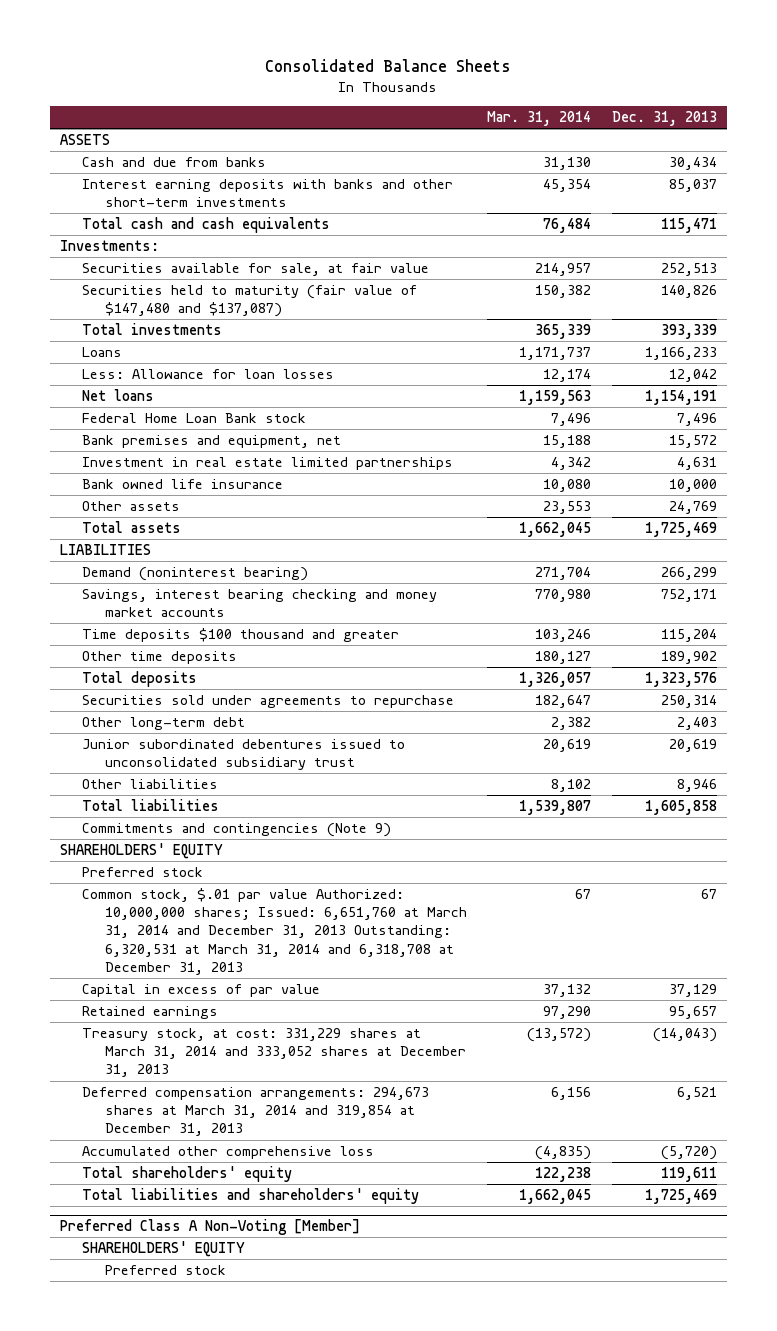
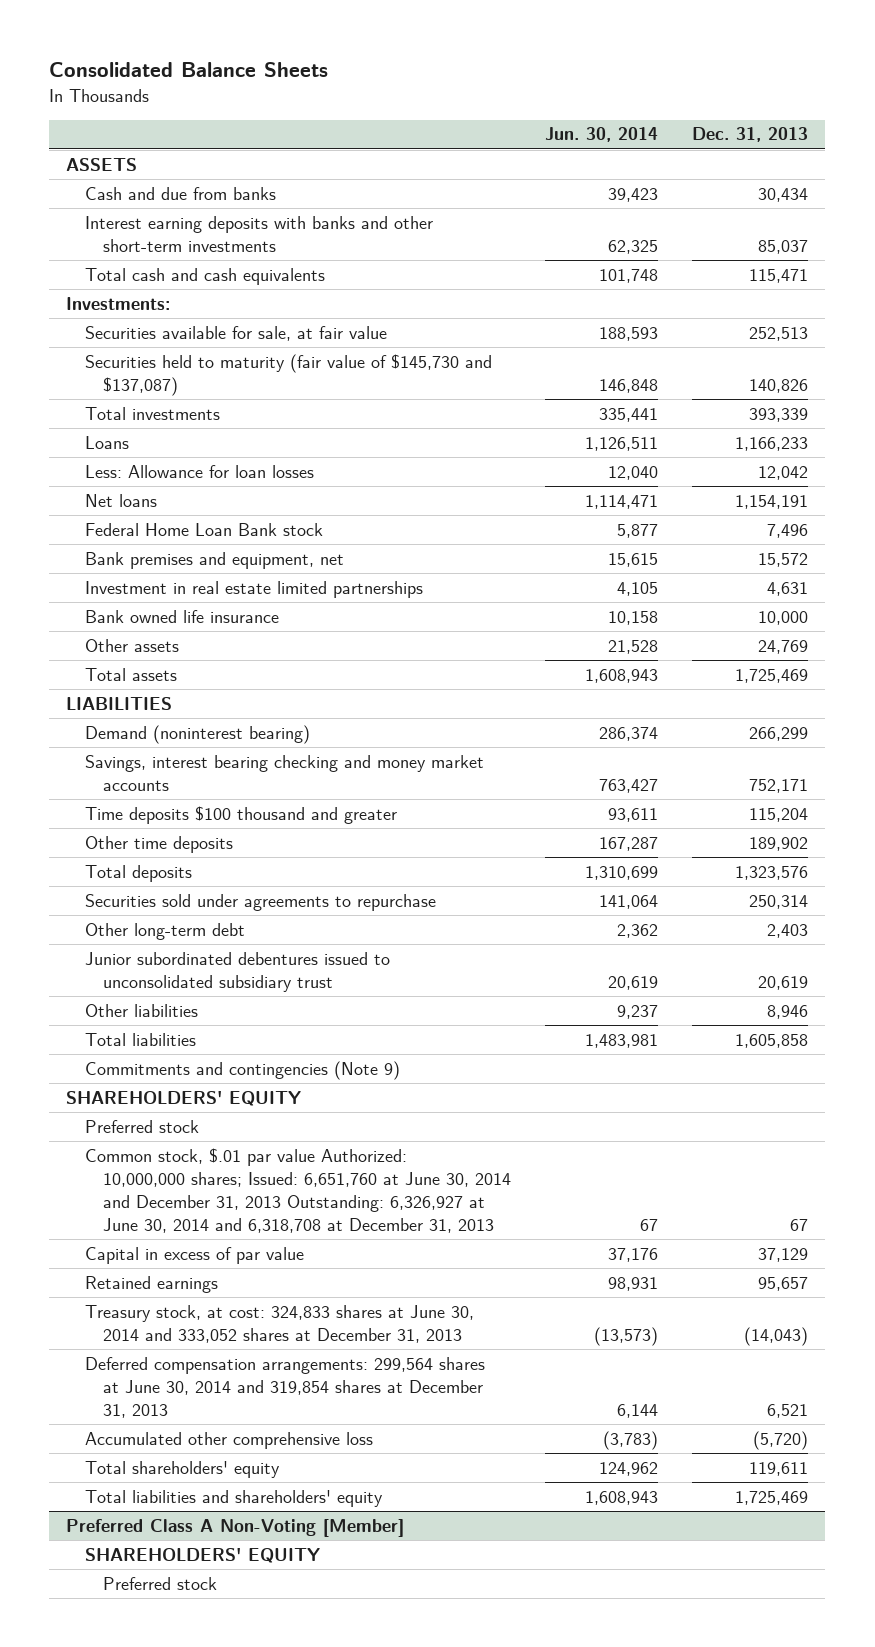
- | Mar. 31, 2014 | Dec. 31, 2013
+ | Jun. 30, 2014 | Dec. 31, 2013
- Securities held to maturity (fair value of $147,480 and $137,087) | 150,382 | 140,826
+ Securities held to maturity (fair value of $145,730 and $137,087) | 146,848 | 140,826
- Common stock, $.01 par value Authorized: 10,000,000 shares; Issued: 6,651,760 at March 31, 2014 and December 31, 2013 Outstanding: 6,320,531 at March 31, 2014 and 6,318,708 at December 31, 2013 | 67 | 67
+ Common stock, $.01 par value Authorized: 10,000,000 shares; Issued: 6,651,760 at June 30, 2014 and December 31, 2013 Outstanding: 6,326,927 at June 30, 2014 and 6,318,708 at December 31, 2013 | 67 | 67
- Treasury stock, at cost: 331,229 shares at March 31, 2014 and 333,052 shares at December 31, 2013 | (13,572) | (14,043)
- Deferred compensation arrangements: 294,673 shares at March 31, 2014 and 319,854 at December 31, 2013 | 6,156 | 6,521
+ Treasury stock, at cost: 324,833 shares at June 30, 2014 and 333,052 shares at December 31, 2013 | (13,573) | (14,043)
+ Deferred compensation arrangements: 299,564 shares at June 30, 2014 and 319,854 shares at December 31, 2013 | 6,144 | 6,521

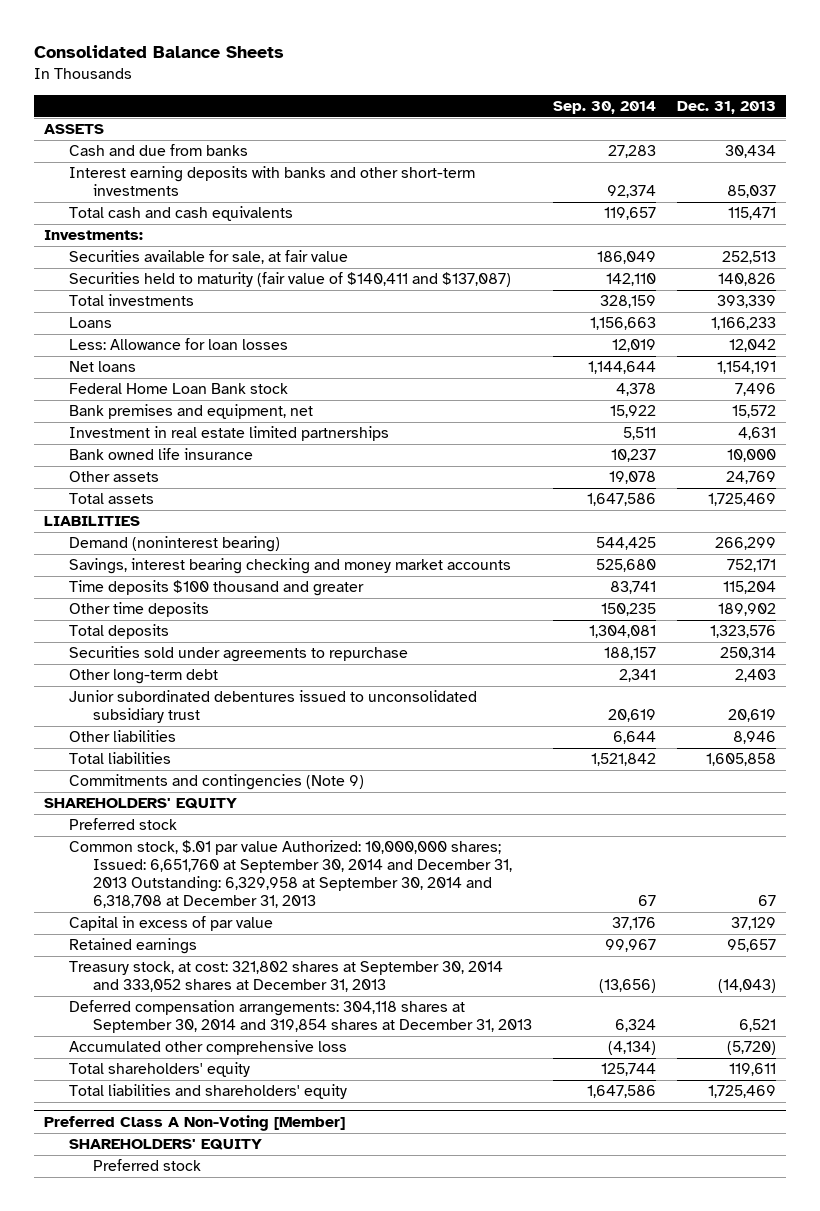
- | Jun. 30, 2014 | Dec. 31, 2013
+ | Sep. 30, 2014 | Dec. 31, 2013
- Securities held to maturity (fair value of $145,730 and $137,087) | 146,848 | 140,826
+ Securities held to maturity (fair value of $140,411 and $137,087) | 142,110 | 140,826
- Common stock, $.01 par value Authorized: 10,000,000 shares; Issued: 6,651,760 at June 30, 2014 and December 31, 2013 Outstanding: 6,326,927 at June 30, 2014 and 6,318,708 at December 31, 2013 | 67 | 67
+ Common stock, $.01 par value Authorized: 10,000,000 shares; Issued: 6,651,760 at September 30, 2014 and December 31, 2013 Outstanding: 6,329,958 at September 30, 2014 and 6,318,708 at December 31, 2013 | 67 | 67
- Treasury stock, at cost: 324,833 shares at June 30, 2014 and 333,052 shares at December 31, 2013 | (13,573) | (14,043)
- Deferred compensation arrangements: 299,564 shares at June 30, 2014 and 319,854 shares at December 31, 2013 | 6,144 | 6,521
+ Treasury stock, at cost: 321,802 shares at September 30, 2014 and 333,052 shares at December 31, 2013 | (13,656) | (14,043)
+ Deferred compensation arrangements: 304,118 shares at September 30, 2014 and 319,854 shares at December 31, 2013 | 6,324 | 6,521

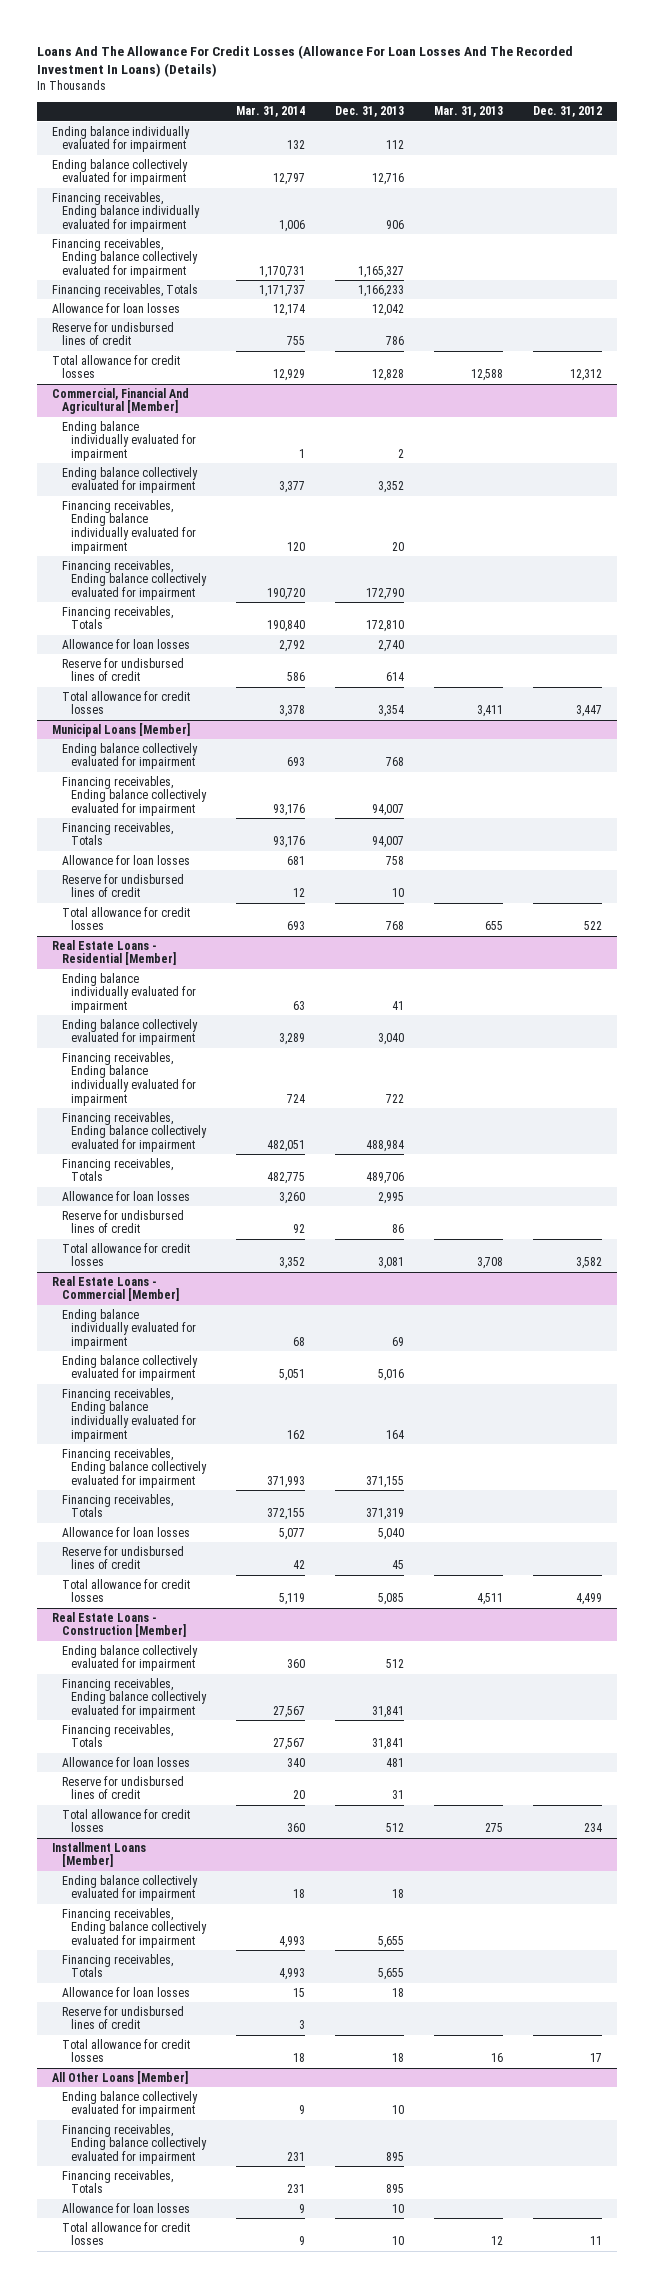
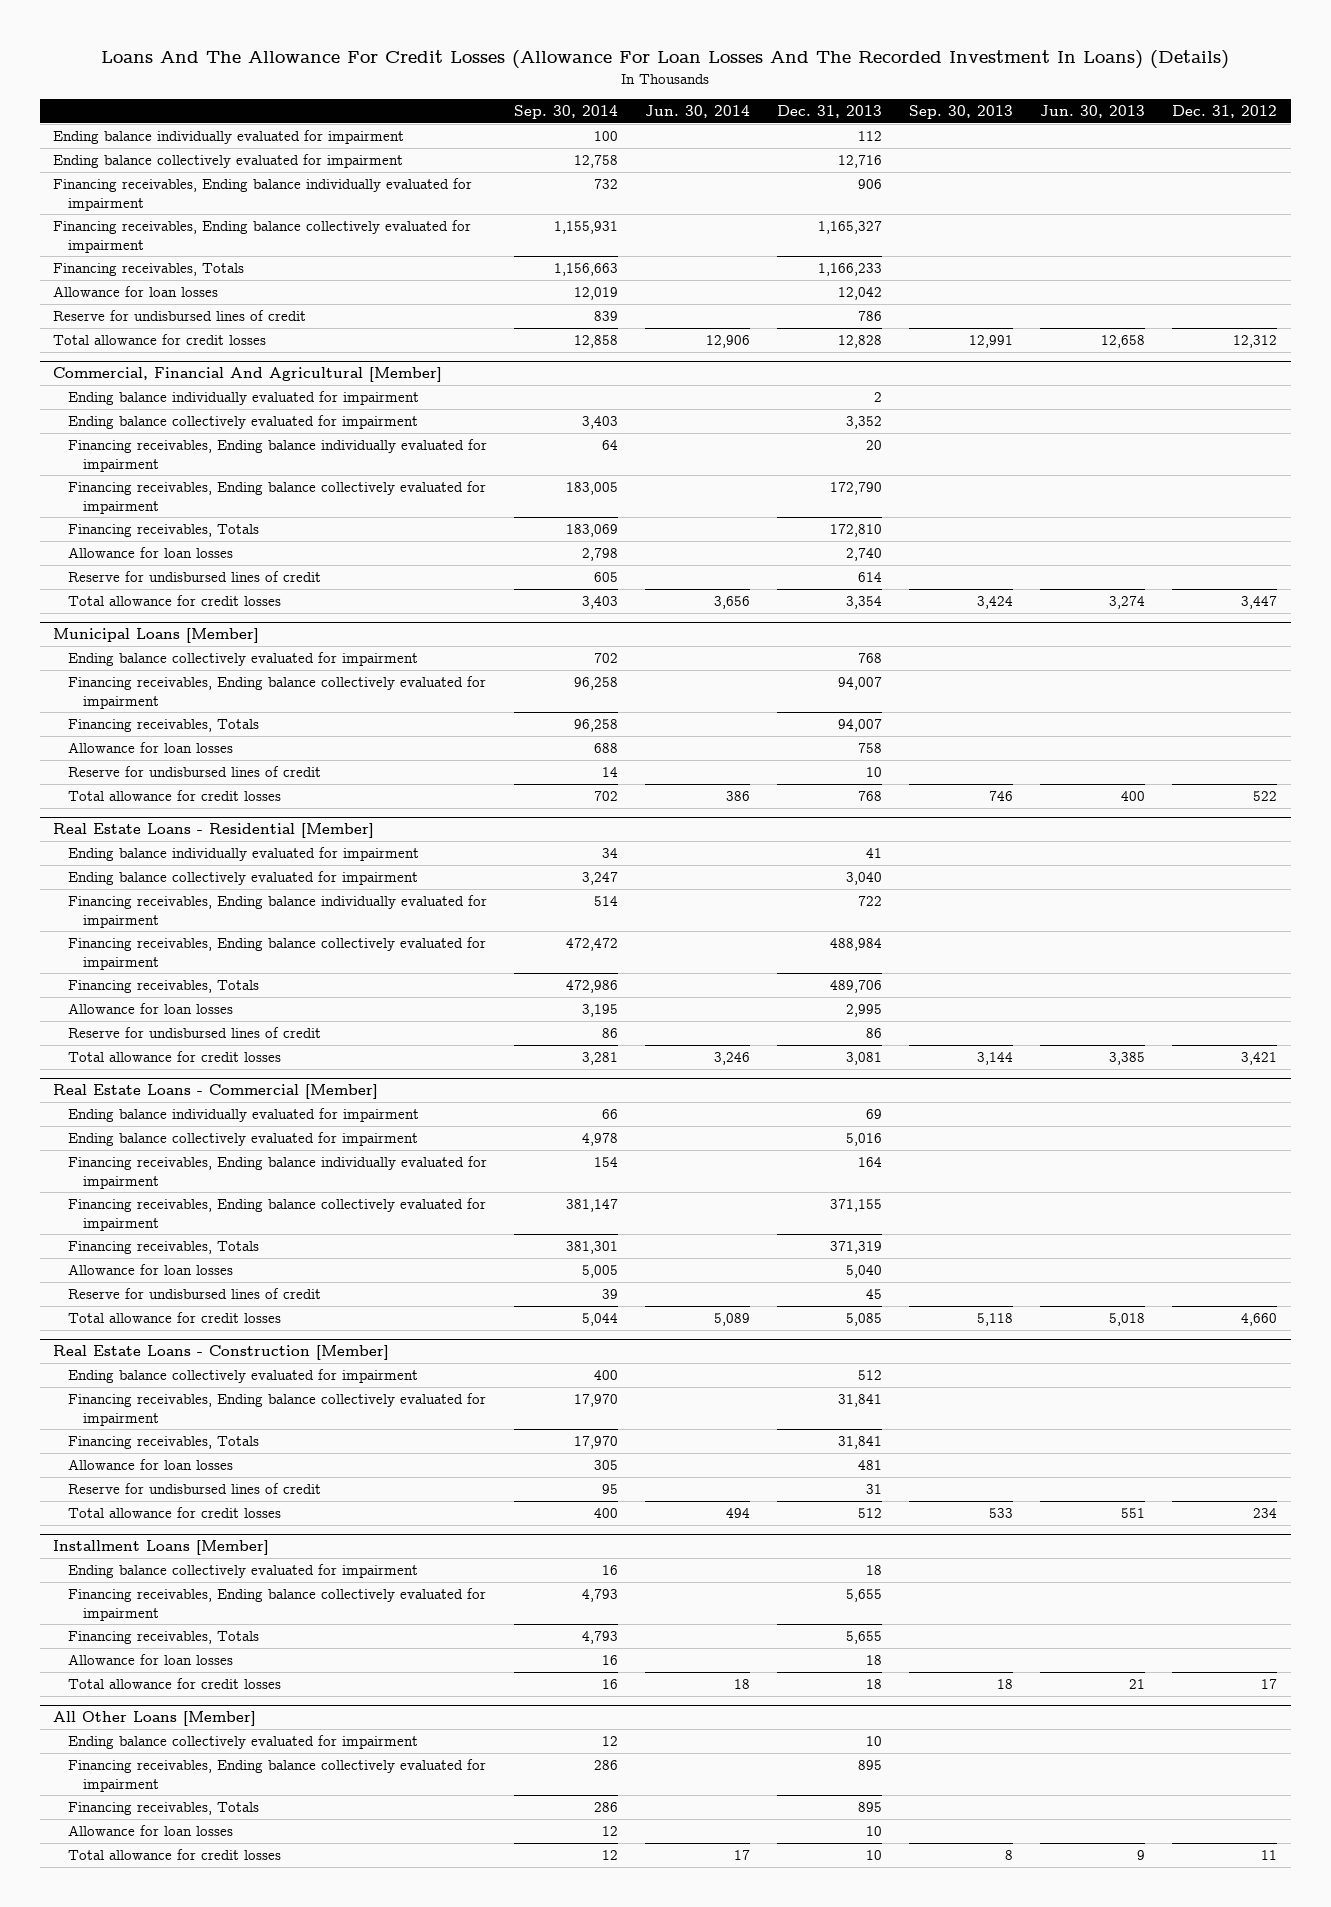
- | Mar. 31, 2014 | Dec. 31, 2013 | Mar. 31, 2013 | Dec. 31, 2012
+ | Sep. 30, 2014 | Jun. 30, 2014 | Dec. 31, 2013 | Sep. 30, 2013 | Jun. 30, 2013 | Dec. 31, 2012
@ Real Estate Loans - Residential [Member]
- Total allowance for credit losses | 3,352 | 3,081 | 3,708 | 3,582
+ Total allowance for credit losses | 3,281 | 3,246 | 3,081 | 3,144 | 3,385 | 3,421
@ Real Estate Loans - Commercial [Member]
- Total allowance for credit losses | 5,119 | 5,085 | 4,511 | 4,499
+ Total allowance for credit losses | 5,044 | 5,089 | 5,085 | 5,118 | 5,018 | 4,660
@ Installment Loans [Member]
- Reserve for undisbursed lines of credit | 3 | | |

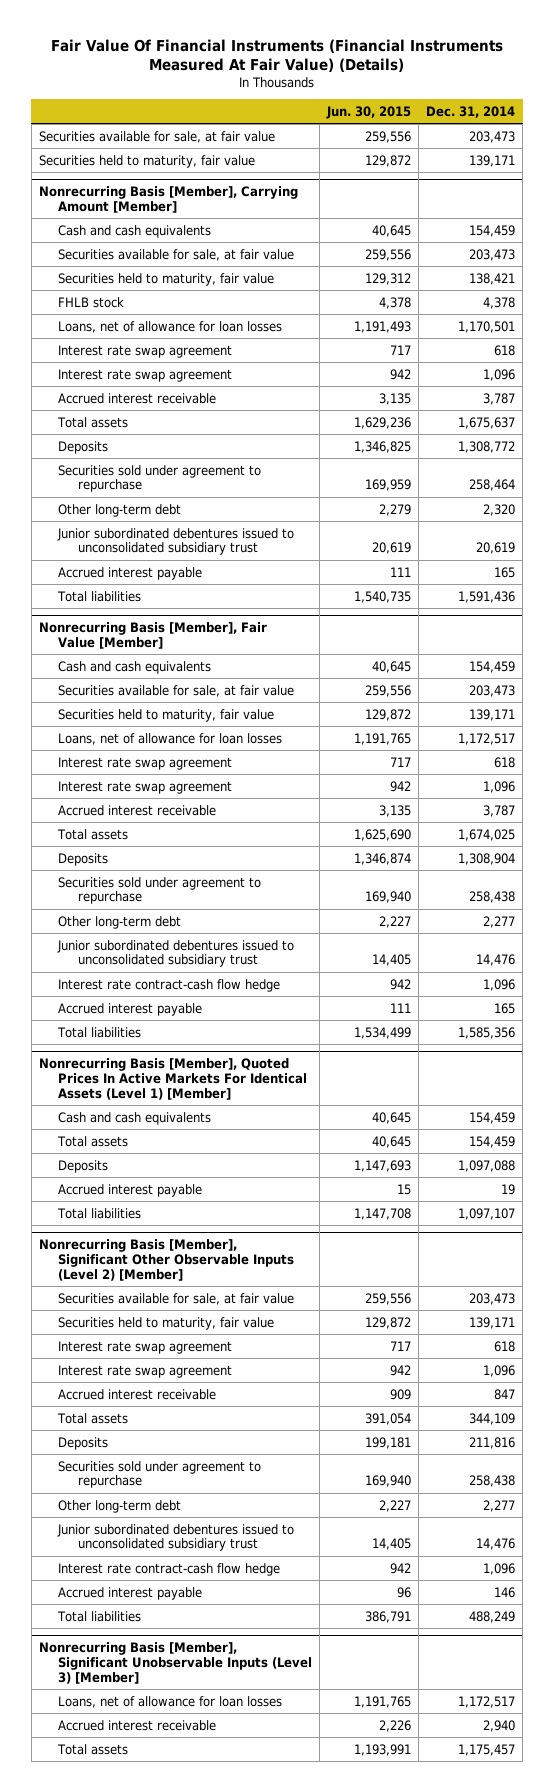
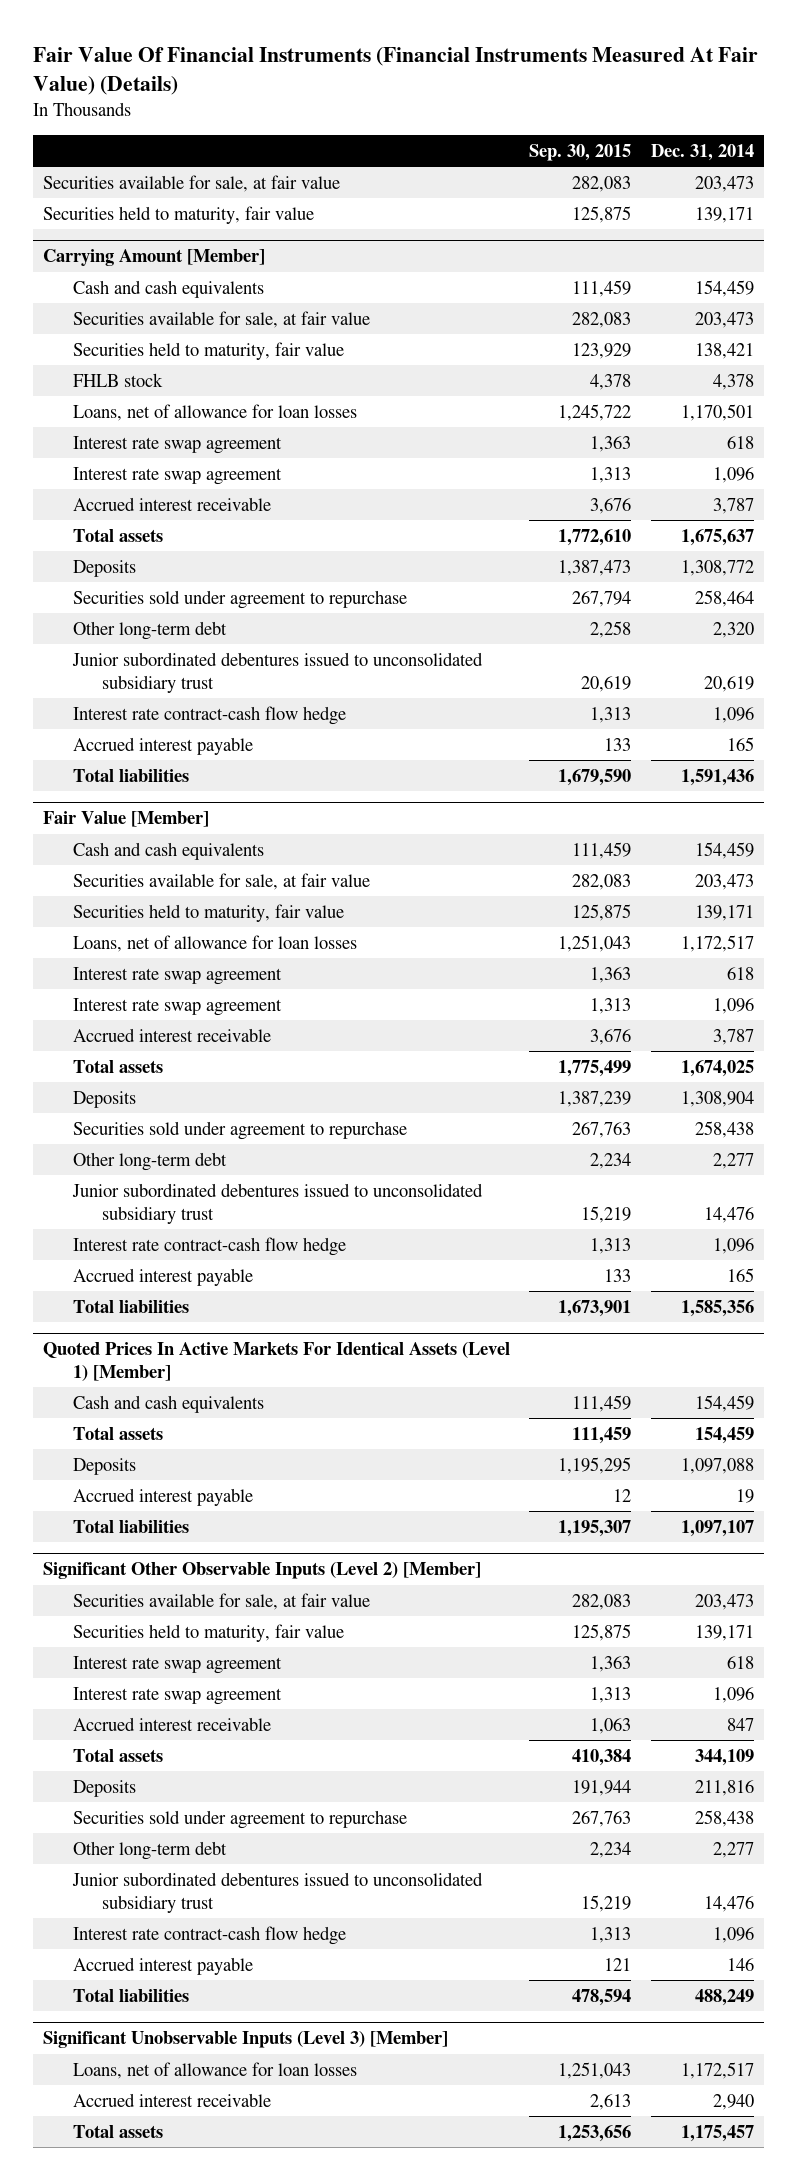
- | Jun. 30, 2015 | Dec. 31, 2014
+ | Sep. 30, 2015 | Dec. 31, 2014
- Nonrecurring Basis [Member], Carrying Amount [Member]
+ Carrying Amount [Member]
+ Interest rate contract-cash flow hedge | 1,313 | 1,096
- Nonrecurring Basis [Member], Fair Value [Member]
+ Fair Value [Member]
- Nonrecurring Basis [Member], Quoted Prices In Active Markets For Identical Assets (Level 1) [Member]
+ Quoted Prices In Active Markets For Identical Assets (Level 1) [Member]
- Nonrecurring Basis [Member], Significant Other Observable Inputs (Level 2) [Member]
+ Significant Other Observable Inputs (Level 2) [Member]
- Nonrecurring Basis [Member], Significant Unobservable Inputs (Level 3) [Member]
+ Significant Unobservable Inputs (Level 3) [Member]

